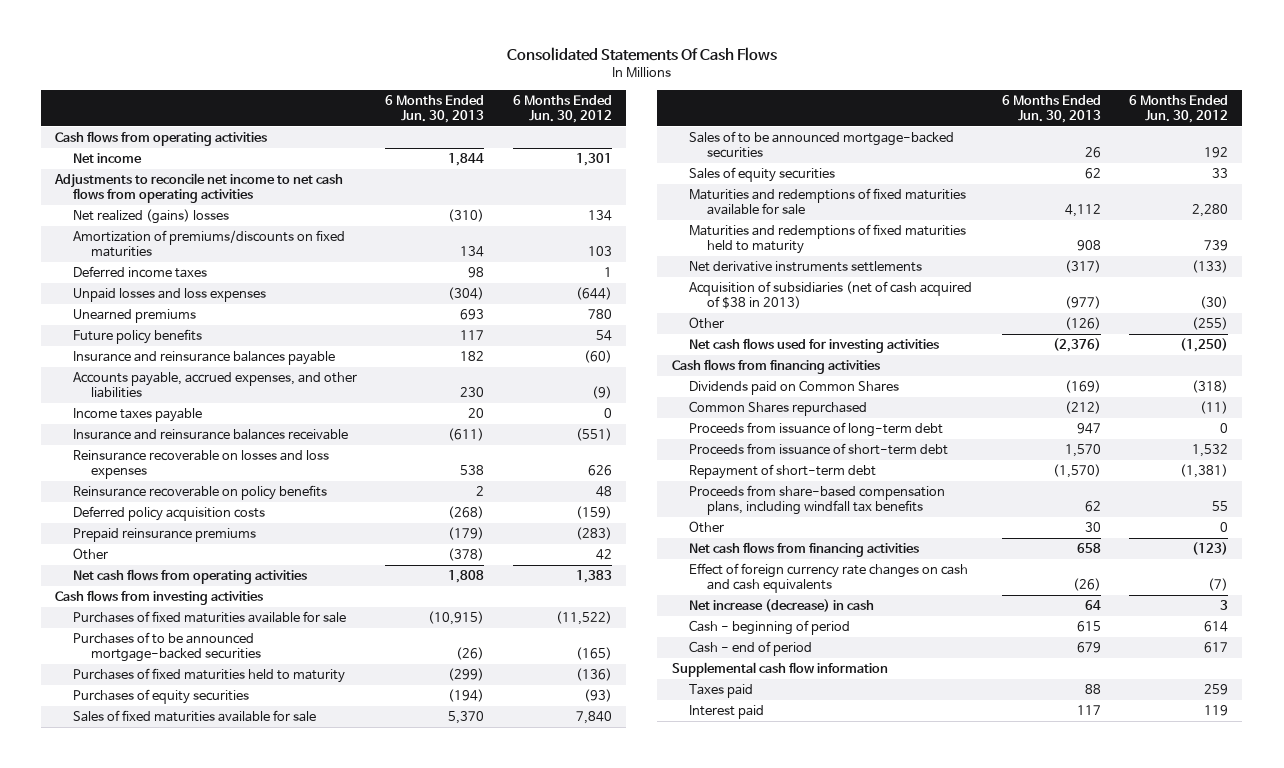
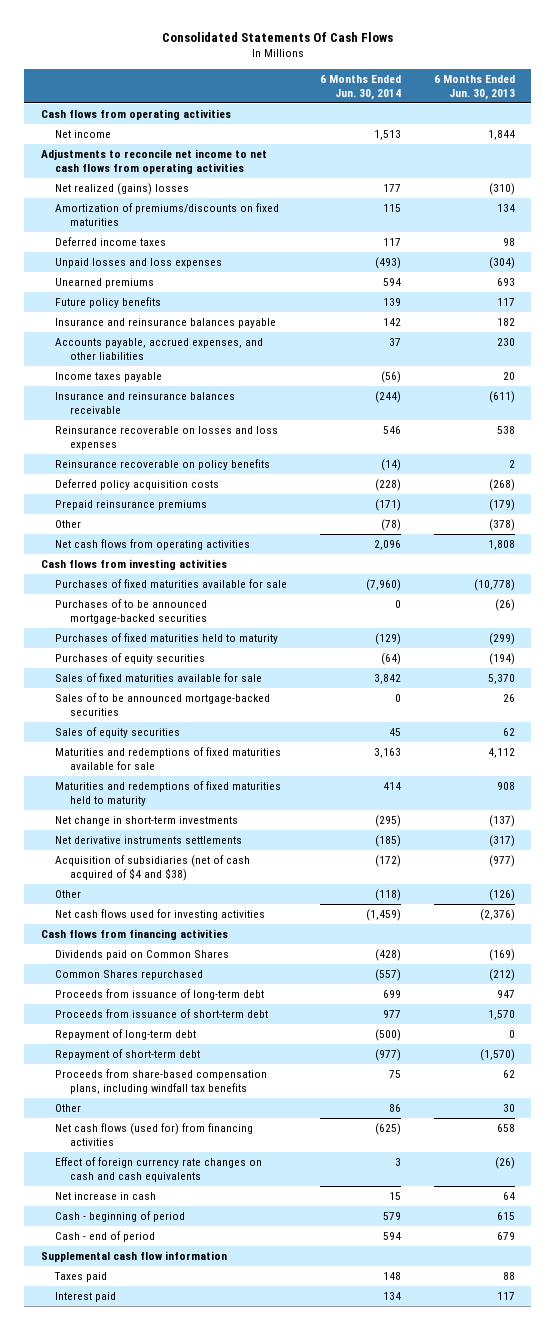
- | 6 Months Ended Jun. 30, 2013 | 6 Months Ended Jun. 30, 2012
+ | 6 Months Ended Jun. 30, 2014 | 6 Months Ended Jun. 30, 2013
- Purchases of fixed maturities available for sale | (10,915) | (11,522)
+ Purchases of fixed maturities available for sale | (7,960) | (10,778)
+ Net change in short-term investments | (295) | (137)
- Acquisition of subsidiaries (net of cash acquired of $38 in 2013) | (977) | (30)
+ Acquisition of subsidiaries (net of cash acquired of $4 and $38) | (172) | (977)
+ Repayment of long-term debt | (500) | 0
- Net cash flows from financing activities | 658 | (123)
+ Net cash flows (used for) from financing activities | (625) | 658
- Net increase (decrease) in cash | 64 | 3
+ Net increase in cash | 15 | 64

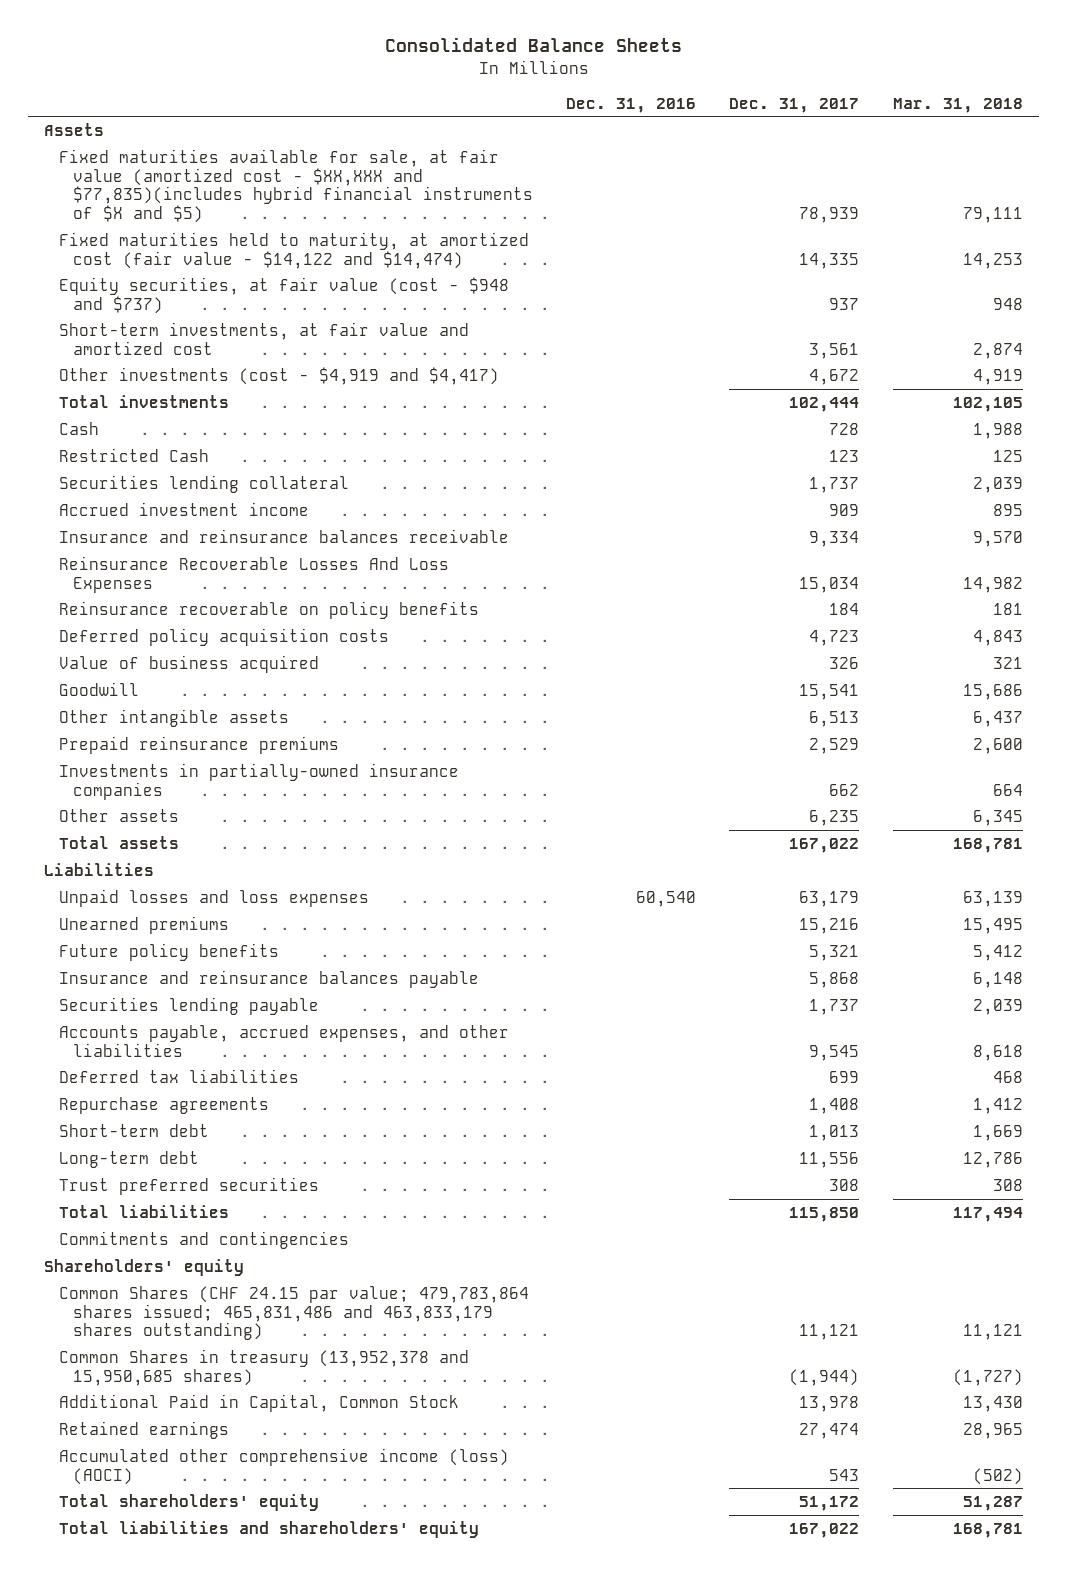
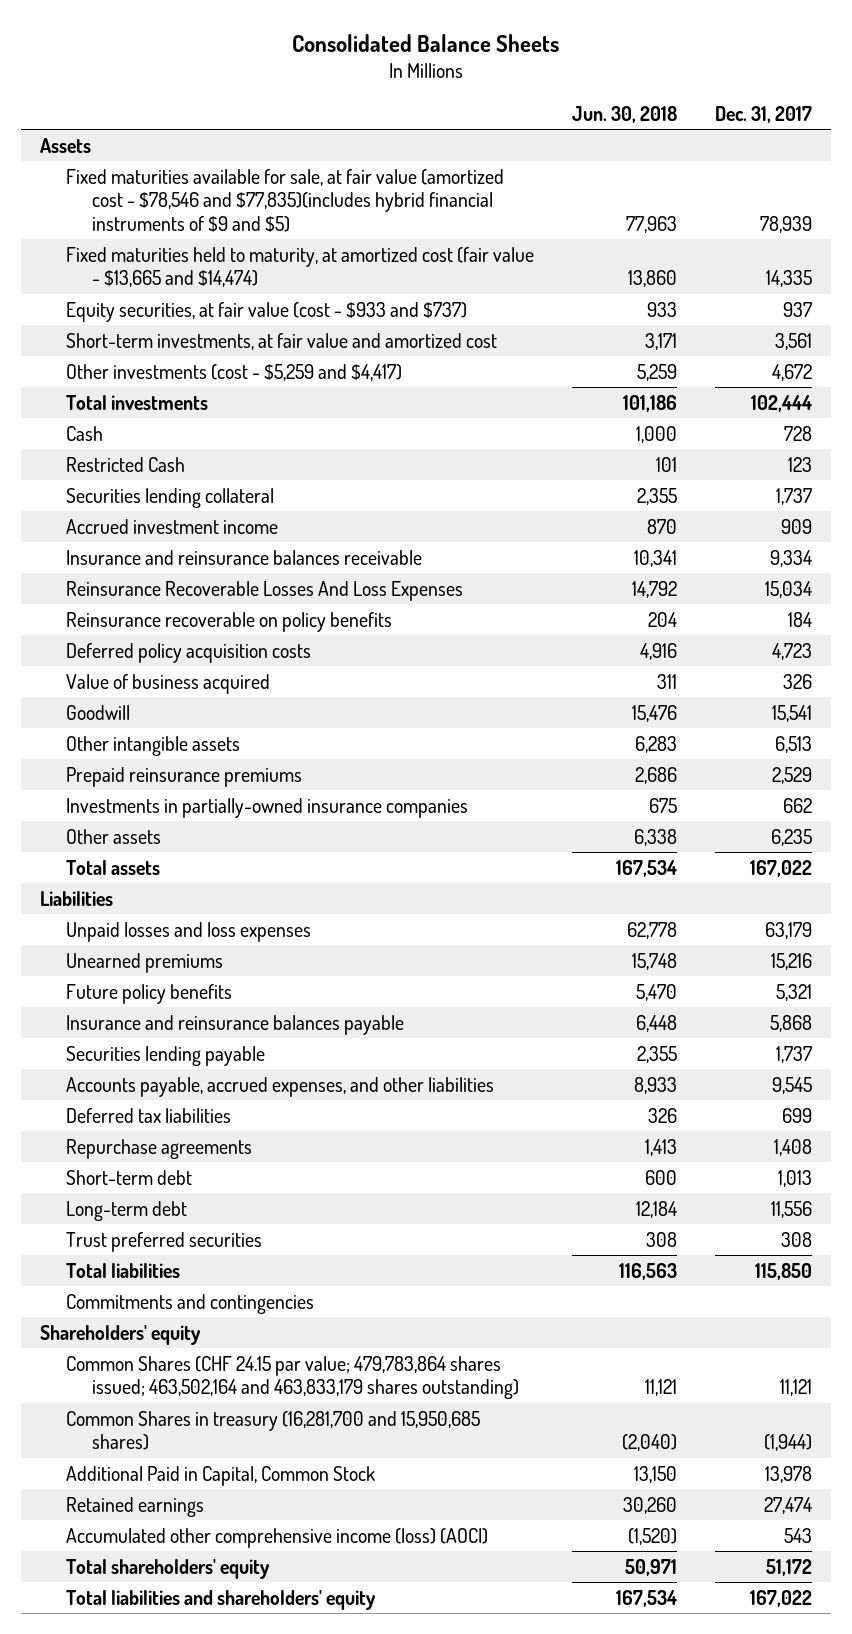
- | Dec. 31, 2016 | Dec. 31, 2017 | Mar. 31, 2018
+ | Jun. 30, 2018 | Dec. 31, 2017
- Fixed maturities available for sale, at fair value (amortized cost - $XX,XXX and $77,835)(includes hybrid financial instruments of $X and $5) | | 78,939 | 79,111
- Fixed maturities held to maturity, at amortized cost (fair value - $14,122 and $14,474) | | 14,335 | 14,253
- Equity securities, at fair value (cost - $948 and $737) | | 937 | 948
+ Fixed maturities available for sale, at fair value (amortized cost - $78,546 and $77,835)(includes hybrid financial instruments of $9 and $5) | 77,963 | 78,939
+ Fixed maturities held to maturity, at amortized cost (fair value - $13,665 and $14,474) | 13,860 | 14,335
+ Equity securities, at fair value (cost - $933 and $737) | 933 | 937
- Other investments (cost - $4,919 and $4,417) | | 4,672 | 4,919
+ Other investments (cost - $5,259 and $4,417) | 5,259 | 4,672
- Common Shares (CHF 24.15 par value; 479,783,864 shares issued; 465,831,486 and 463,833,179 shares outstanding) | | 11,121 | 11,121
- Common Shares in treasury (13,952,378 and 15,950,685 shares) | | (1,944) | (1,727)
+ Common Shares (CHF 24.15 par value; 479,783,864 shares issued; 463,502,164 and 463,833,179 shares outstanding) | 11,121 | 11,121
+ Common Shares in treasury (16,281,700 and 15,950,685 shares) | (2,040) | (1,944)

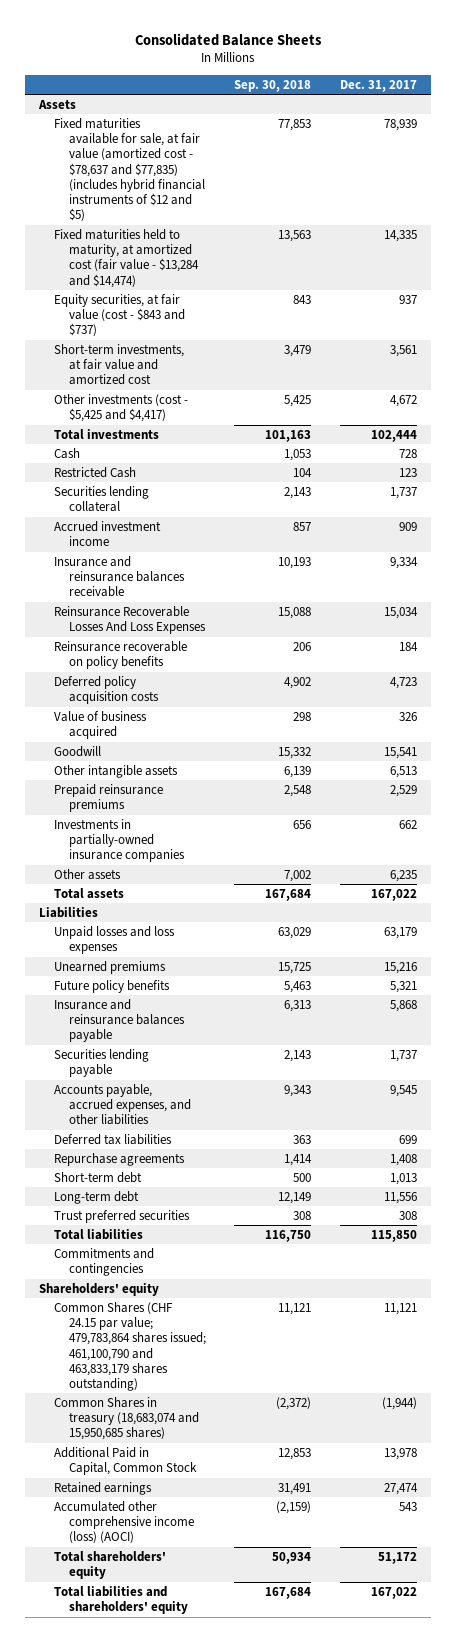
- | Jun. 30, 2018 | Dec. 31, 2017
+ | Sep. 30, 2018 | Dec. 31, 2017
- Fixed maturities available for sale, at fair value (amortized cost - $78,546 and $77,835)(includes hybrid financial instruments of $9 and $5) | 77,963 | 78,939
- Fixed maturities held to maturity, at amortized cost (fair value - $13,665 and $14,474) | 13,860 | 14,335
- Equity securities, at fair value (cost - $933 and $737) | 933 | 937
+ Fixed maturities available for sale, at fair value (amortized cost - $78,637 and $77,835) (includes hybrid financial instruments of $12 and $5) | 77,853 | 78,939
+ Fixed maturities held to maturity, at amortized cost (fair value - $13,284 and $14,474) | 13,563 | 14,335
+ Equity securities, at fair value (cost - $843 and $737) | 843 | 937
- Other investments (cost - $5,259 and $4,417) | 5,259 | 4,672
+ Other investments (cost - $5,425 and $4,417) | 5,425 | 4,672
- Common Shares (CHF 24.15 par value; 479,783,864 shares issued; 463,502,164 and 463,833,179 shares outstanding) | 11,121 | 11,121
- Common Shares in treasury (16,281,700 and 15,950,685 shares) | (2,040) | (1,944)
+ Common Shares (CHF 24.15 par value; 479,783,864 shares issued; 461,100,790 and 463,833,179 shares outstanding) | 11,121 | 11,121
+ Common Shares in treasury (18,683,074 and 15,950,685 shares) | (2,372) | (1,944)

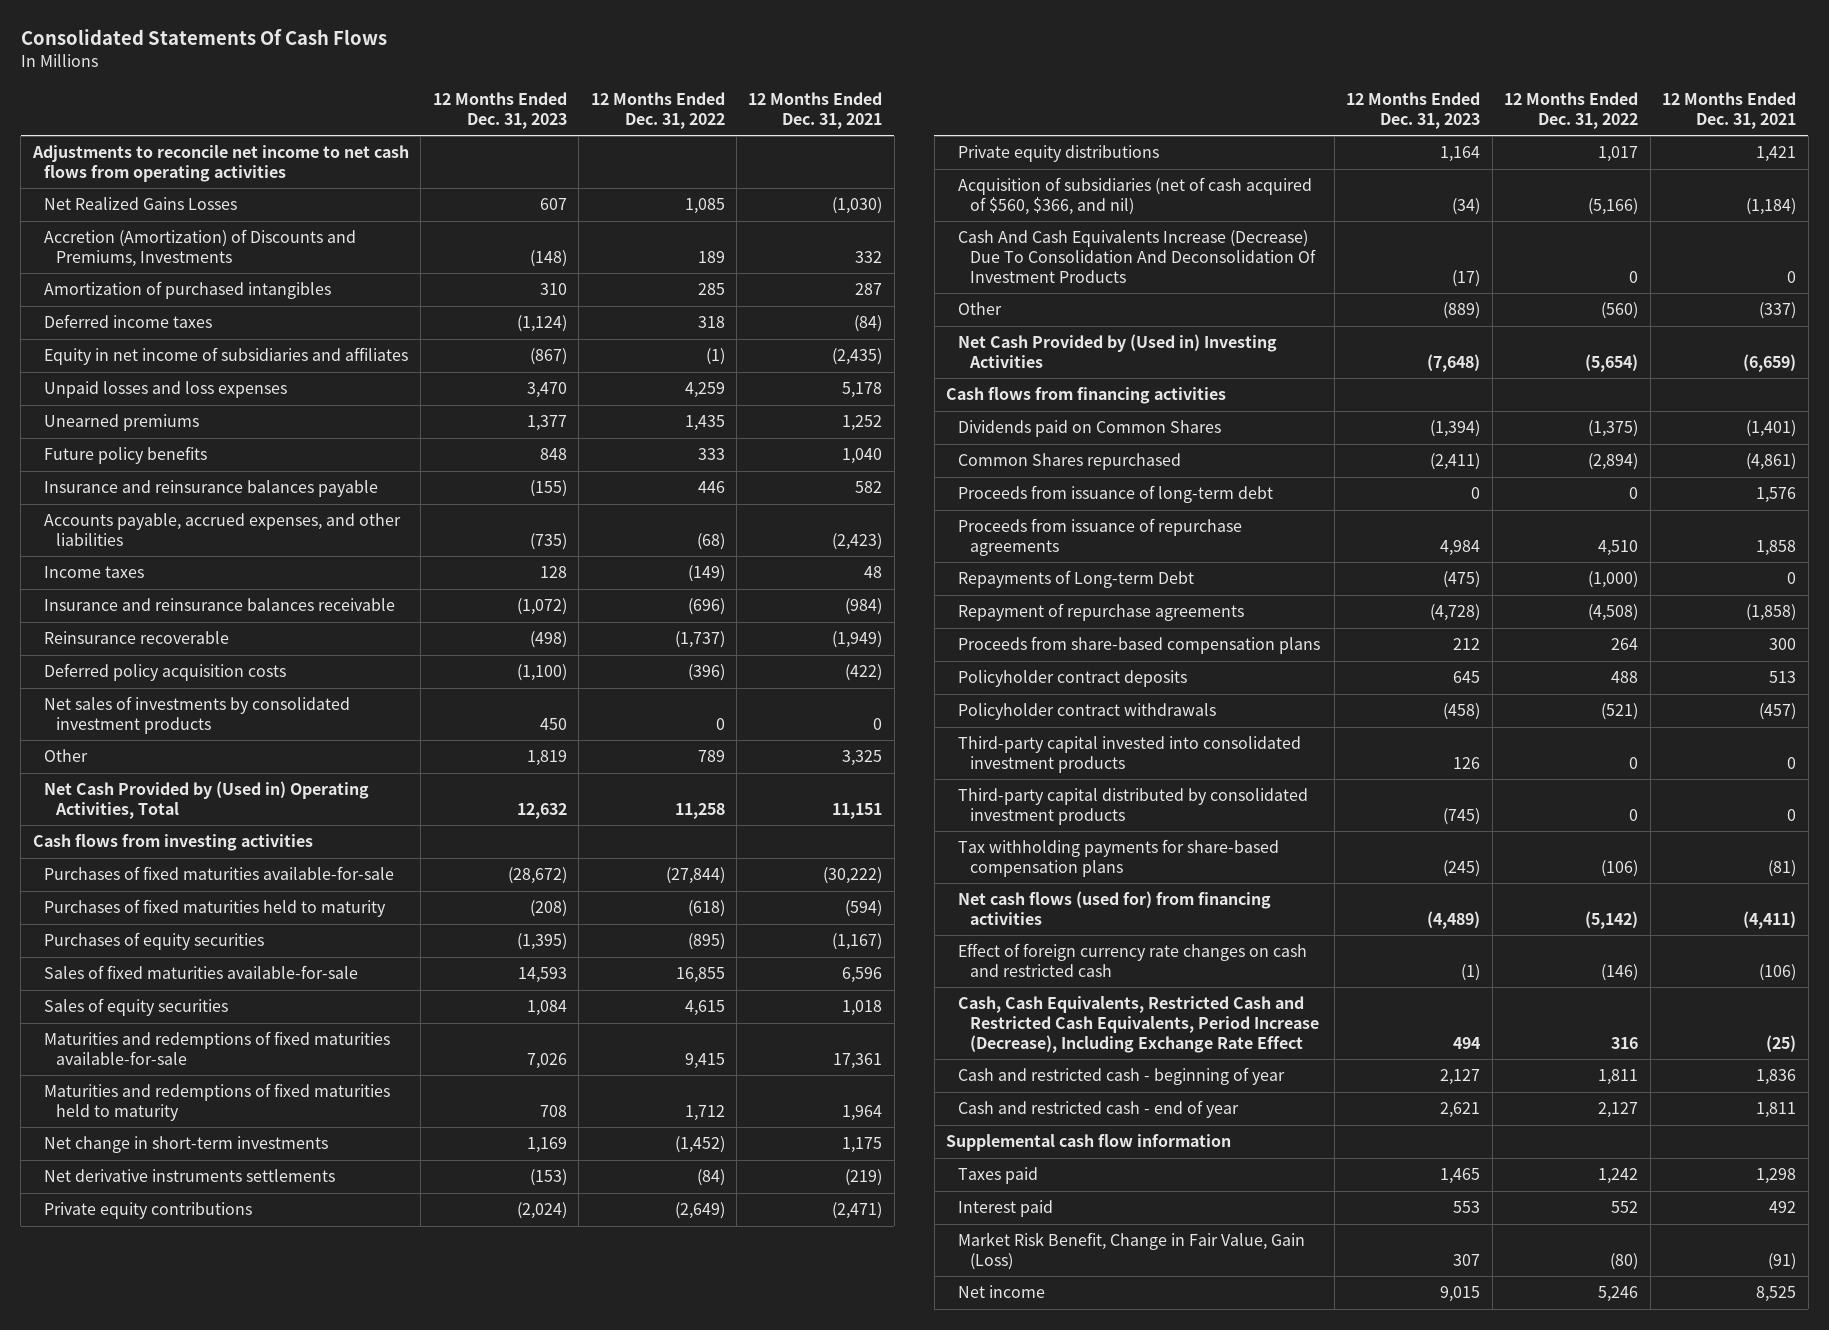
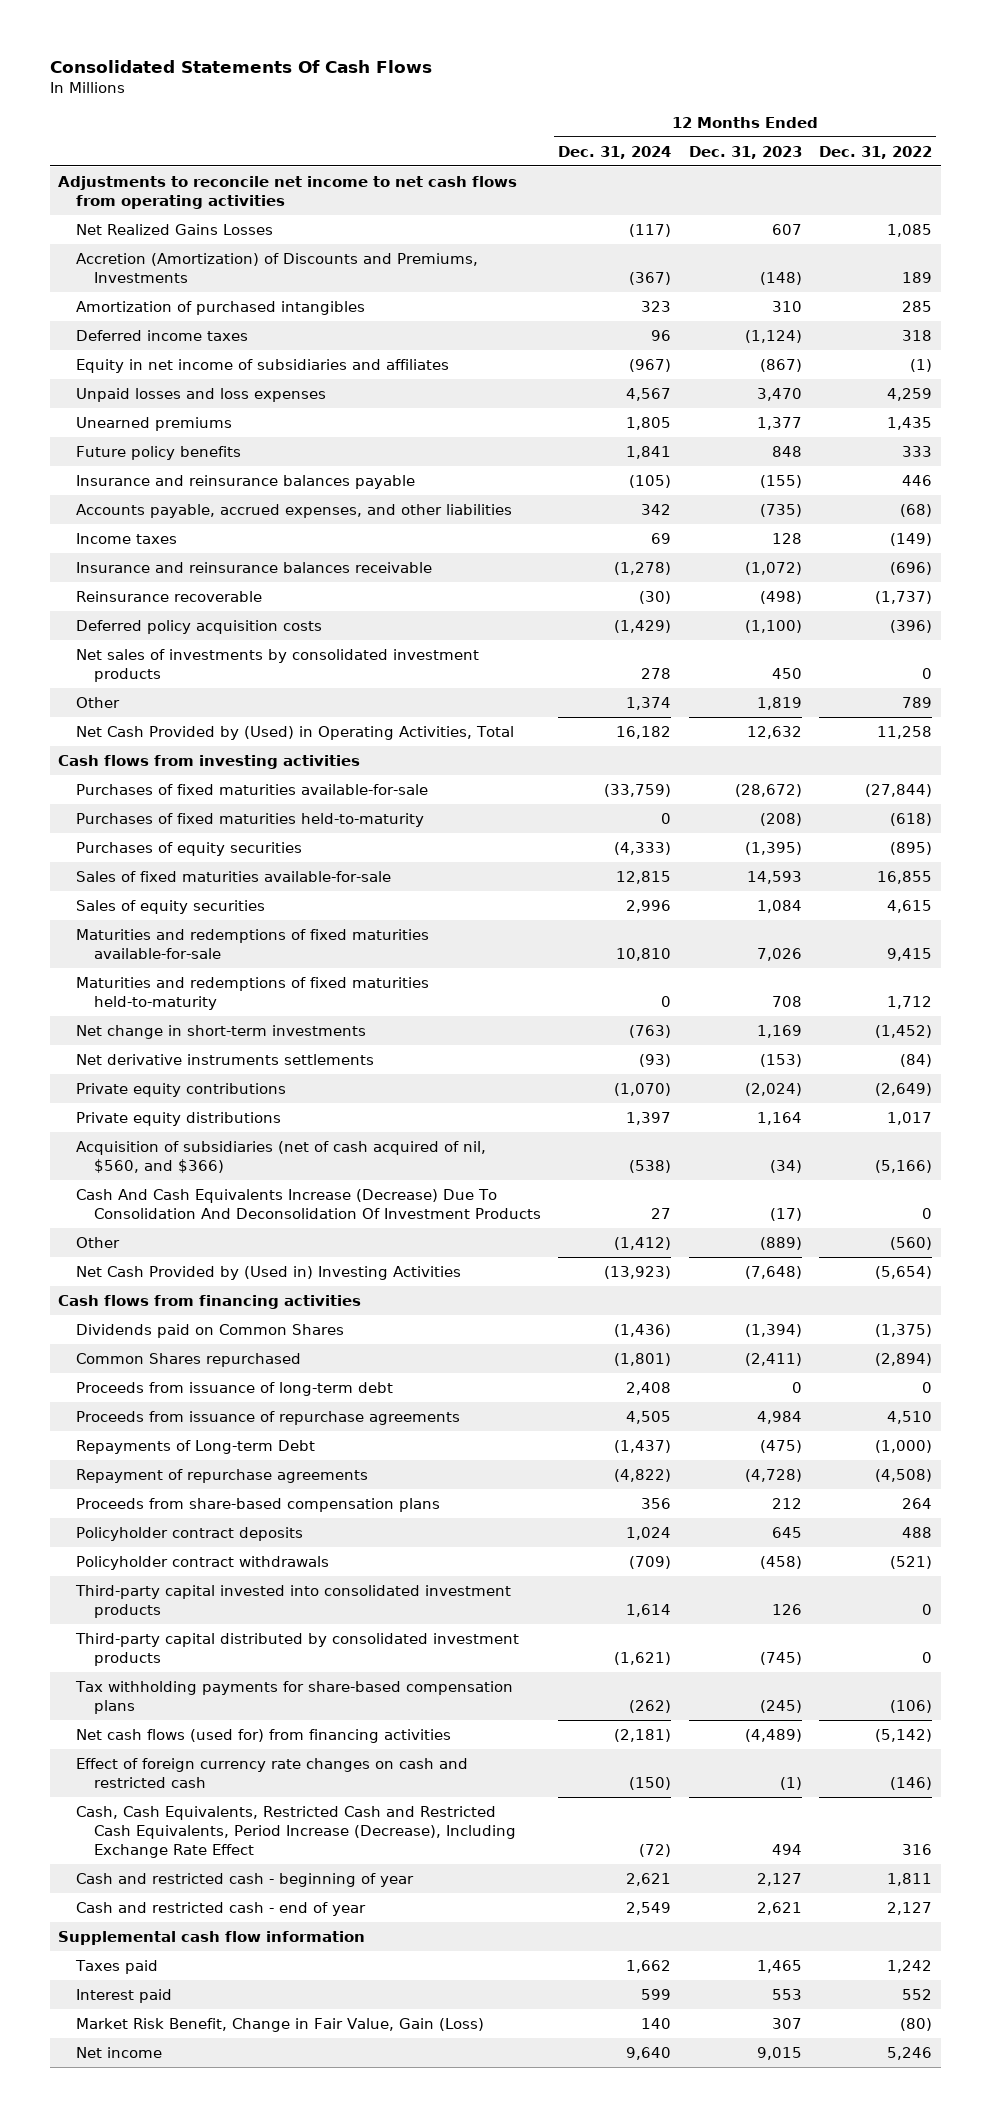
- | 12 Months Ended Dec. 31, 2023 | 12 Months Ended Dec. 31, 2022 | 12 Months Ended Dec. 31, 2021
+ | 12 Months Ended Dec. 31, 2024 | 12 Months Ended Dec. 31, 2023 | 12 Months Ended Dec. 31, 2022
- Net Cash Provided by (Used in) Operating Activities, Total | 12,632 | 11,258 | 11,151
+ Net Cash Provided by (Used) in Operating Activities, Total | 16,182 | 12,632 | 11,258
- Purchases of fixed maturities held to maturity | (208) | (618) | (594)
+ Purchases of fixed maturities held-to-maturity | 0 | (208) | (618)
- Maturities and redemptions of fixed maturities held to maturity | 708 | 1,712 | 1,964
+ Maturities and redemptions of fixed maturities held-to-maturity | 0 | 708 | 1,712
- Acquisition of subsidiaries (net of cash acquired of $560, $366, and nil) | (34) | (5,166) | (1,184)
+ Acquisition of subsidiaries (net of cash acquired of nil, $560, and $366) | (538) | (34) | (5,166)

